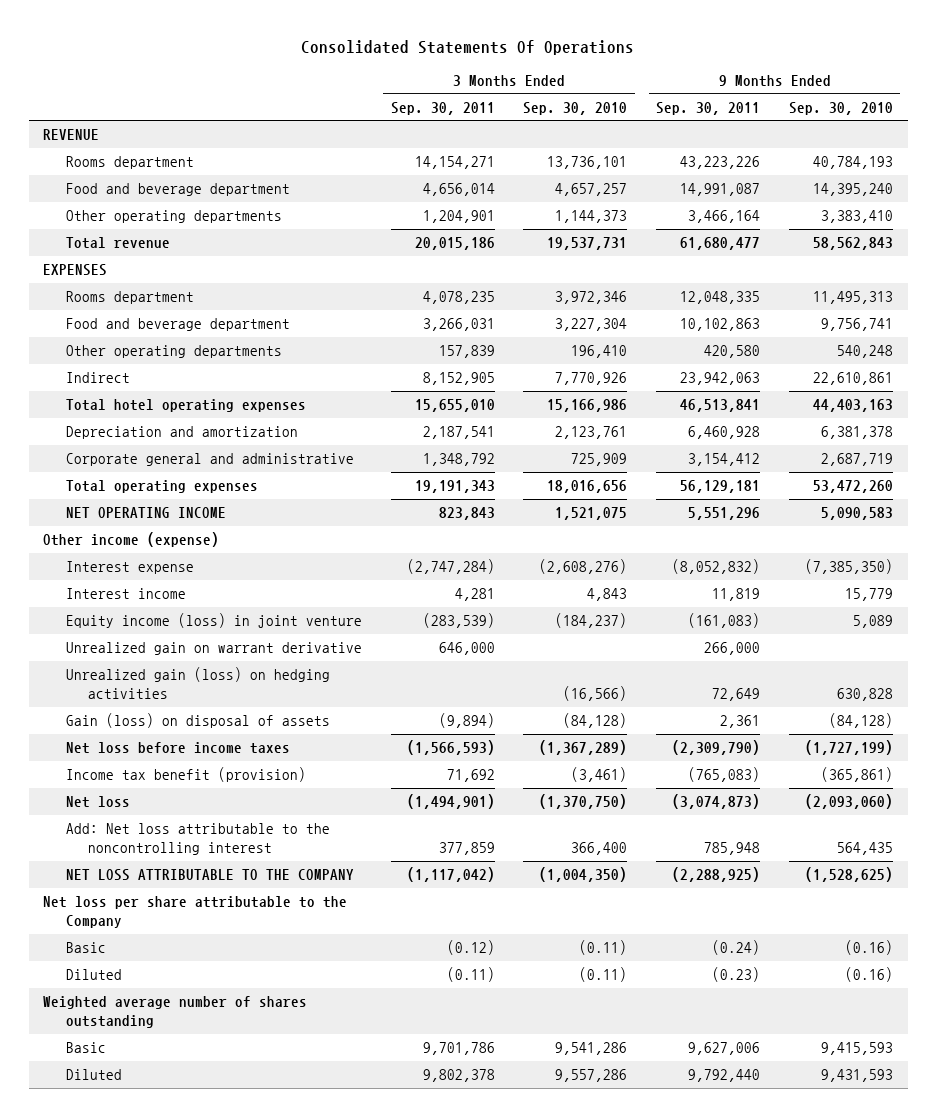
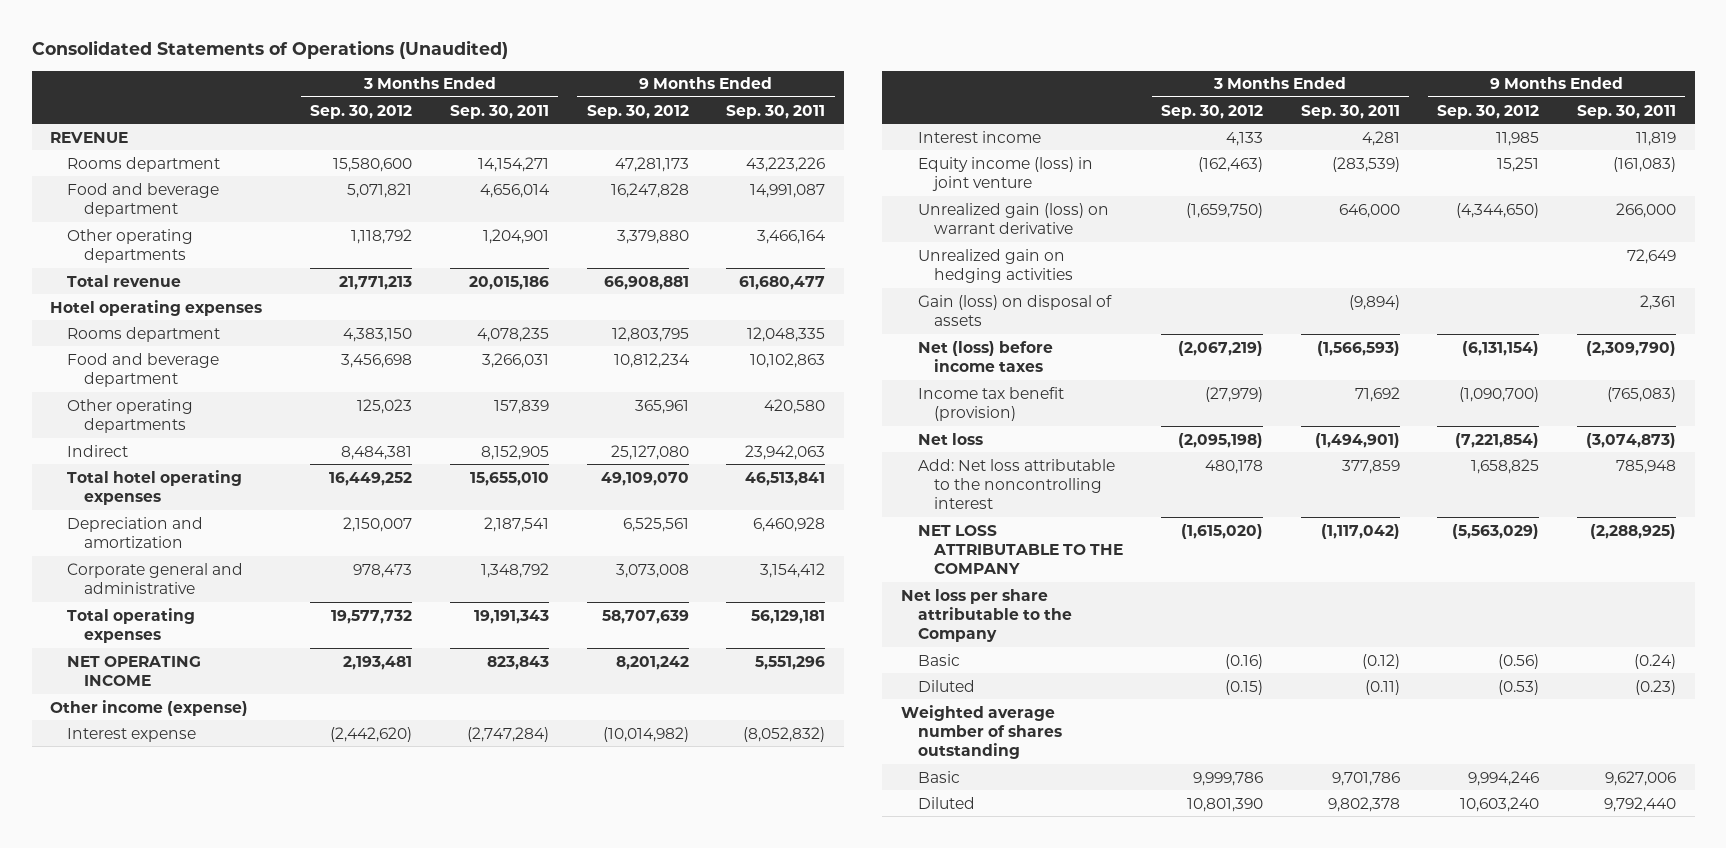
- Consolidated Statements Of Operations
+ Consolidated Statements of Operations (Unaudited)
- | 3 Months Ended Sep. 30, 2011 | 3 Months Ended Sep. 30, 2010 | 9 Months Ended Sep. 30, 2011 | 9 Months Ended Sep. 30, 2010
+ | 3 Months Ended Sep. 30, 2012 | 3 Months Ended Sep. 30, 2011 | 9 Months Ended Sep. 30, 2012 | 9 Months Ended Sep. 30, 2011
- EXPENSES
+ Hotel operating expenses
- Unrealized gain on warrant derivative | 646,000 | | 266,000 |
- Unrealized gain (loss) on hedging activities | | (16,566) | 72,649 | 630,828
+ Unrealized gain (loss) on warrant derivative | (1,659,750) | 646,000 | (4,344,650) | 266,000
+ Unrealized gain on hedging activities | | | | 72,649
- Net loss before income taxes | (1,566,593) | (1,367,289) | (2,309,790) | (1,727,199)
+ Net (loss) before income taxes | (2,067,219) | (1,566,593) | (6,131,154) | (2,309,790)

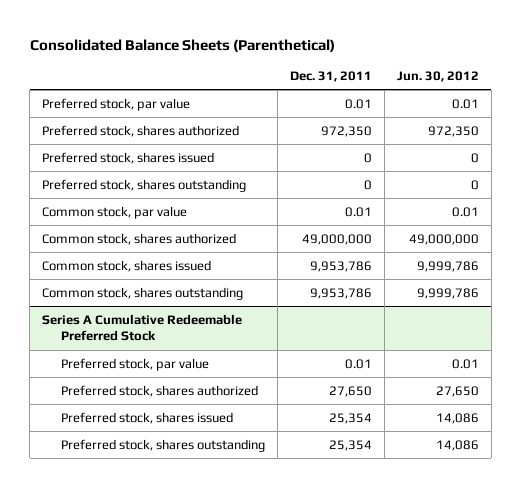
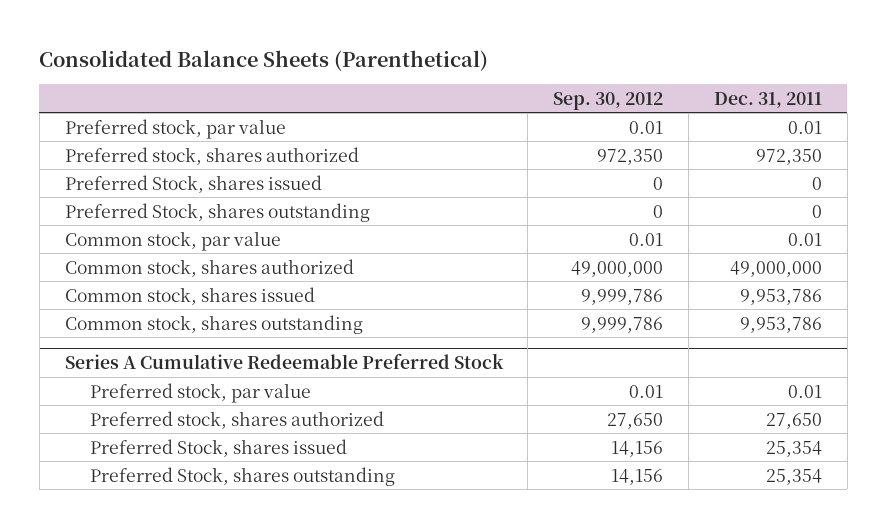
- | Dec. 31, 2011 | Jun. 30, 2012
+ | Sep. 30, 2012 | Dec. 31, 2011
- Preferred stock, shares issued | 0 | 0
- Preferred stock, shares outstanding | 0 | 0
+ Preferred Stock, shares issued | 0 | 0
+ Preferred Stock, shares outstanding | 0 | 0
@ Series A Cumulative Redeemable Preferred Stock
- Preferred stock, shares issued | 25,354 | 14,086
- Preferred stock, shares outstanding | 25,354 | 14,086
+ Preferred Stock, shares issued | 14,156 | 25,354
+ Preferred Stock, shares outstanding | 14,156 | 25,354

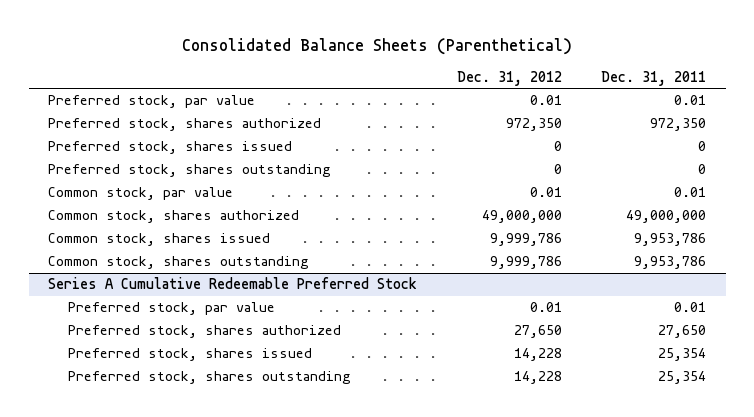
- | Sep. 30, 2012 | Dec. 31, 2011
+ | Dec. 31, 2012 | Dec. 31, 2011
- Preferred Stock, shares issued | 0 | 0
- Preferred Stock, shares outstanding | 0 | 0
+ Preferred stock, shares issued | 0 | 0
+ Preferred stock, shares outstanding | 0 | 0
@ Series A Cumulative Redeemable Preferred Stock
- Preferred Stock, shares issued | 14,156 | 25,354
- Preferred Stock, shares outstanding | 14,156 | 25,354
+ Preferred stock, shares issued | 14,228 | 25,354
+ Preferred stock, shares outstanding | 14,228 | 25,354

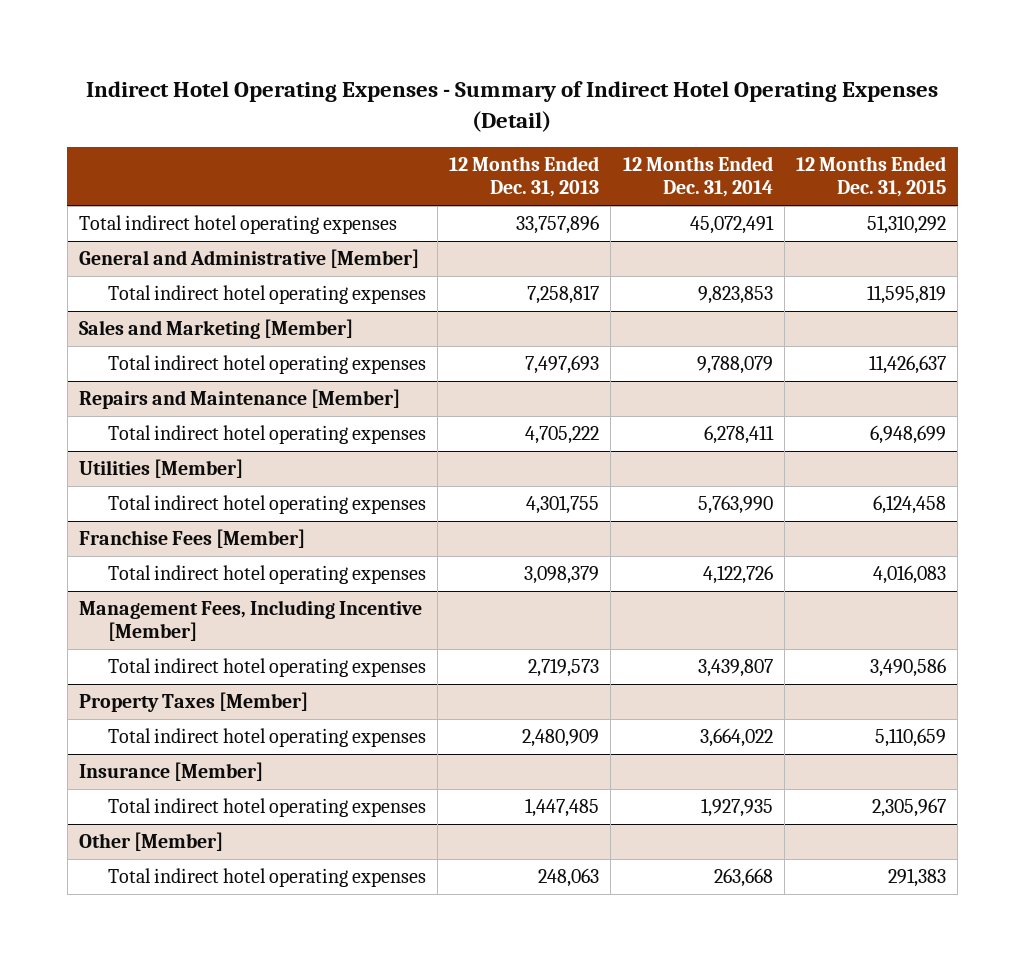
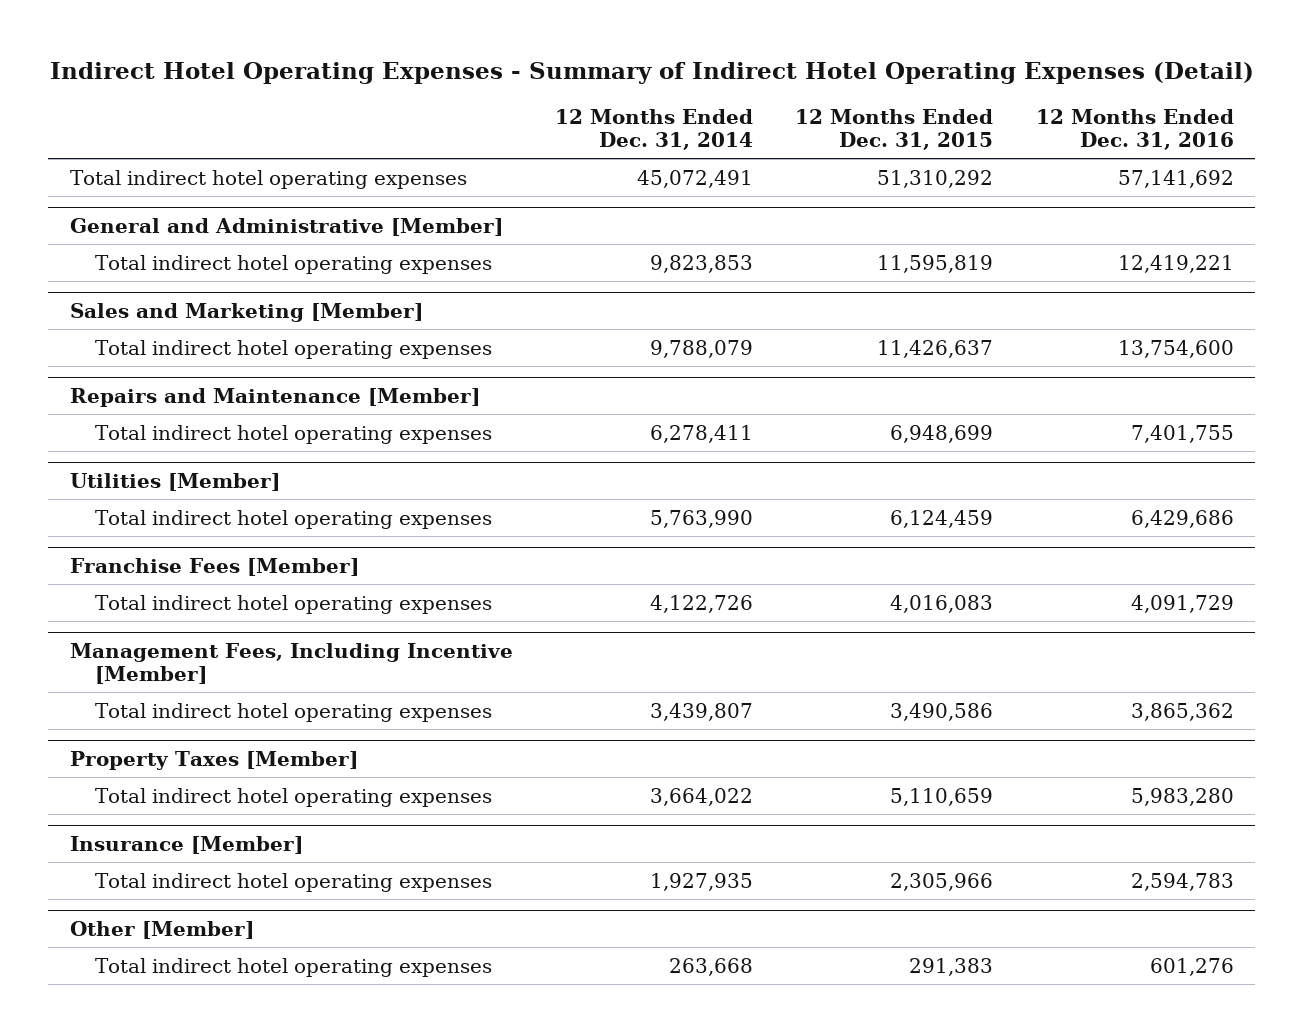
- | 12 Months Ended Dec. 31, 2013 | 12 Months Ended Dec. 31, 2014 | 12 Months Ended Dec. 31, 2015
+ | 12 Months Ended Dec. 31, 2014 | 12 Months Ended Dec. 31, 2015 | 12 Months Ended Dec. 31, 2016
@ Utilities [Member]
- Total indirect hotel operating expenses | 4,301,755 | 5,763,990 | 6,124,458
+ Total indirect hotel operating expenses | 5,763,990 | 6,124,459 | 6,429,686
@ Insurance [Member]
- Total indirect hotel operating expenses | 1,447,485 | 1,927,935 | 2,305,967
+ Total indirect hotel operating expenses | 1,927,935 | 2,305,966 | 2,594,783

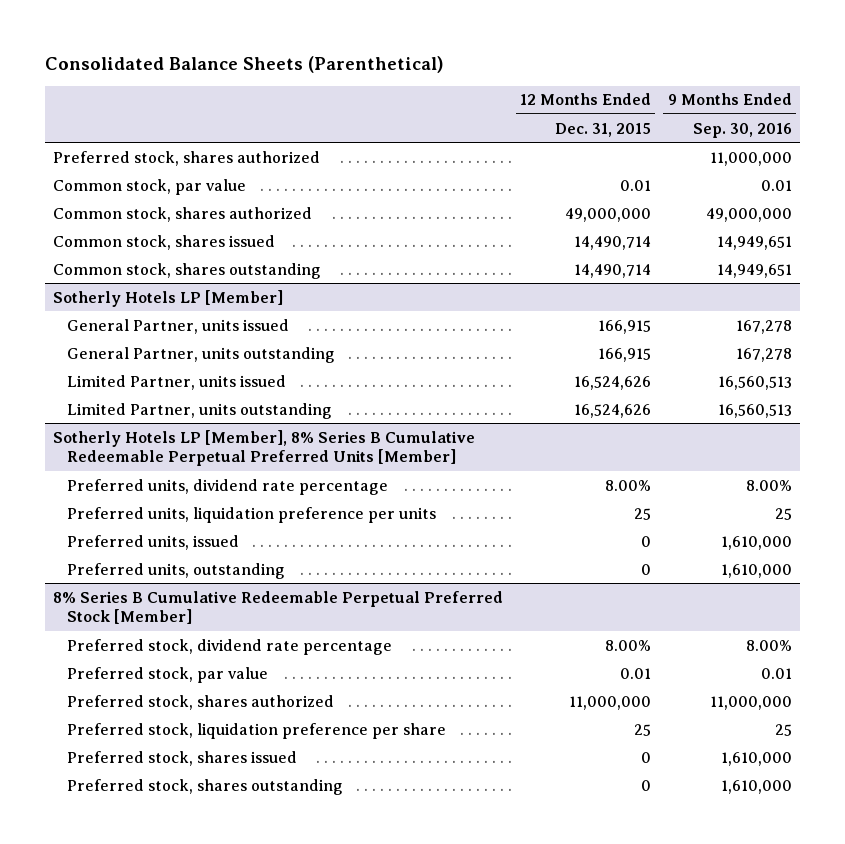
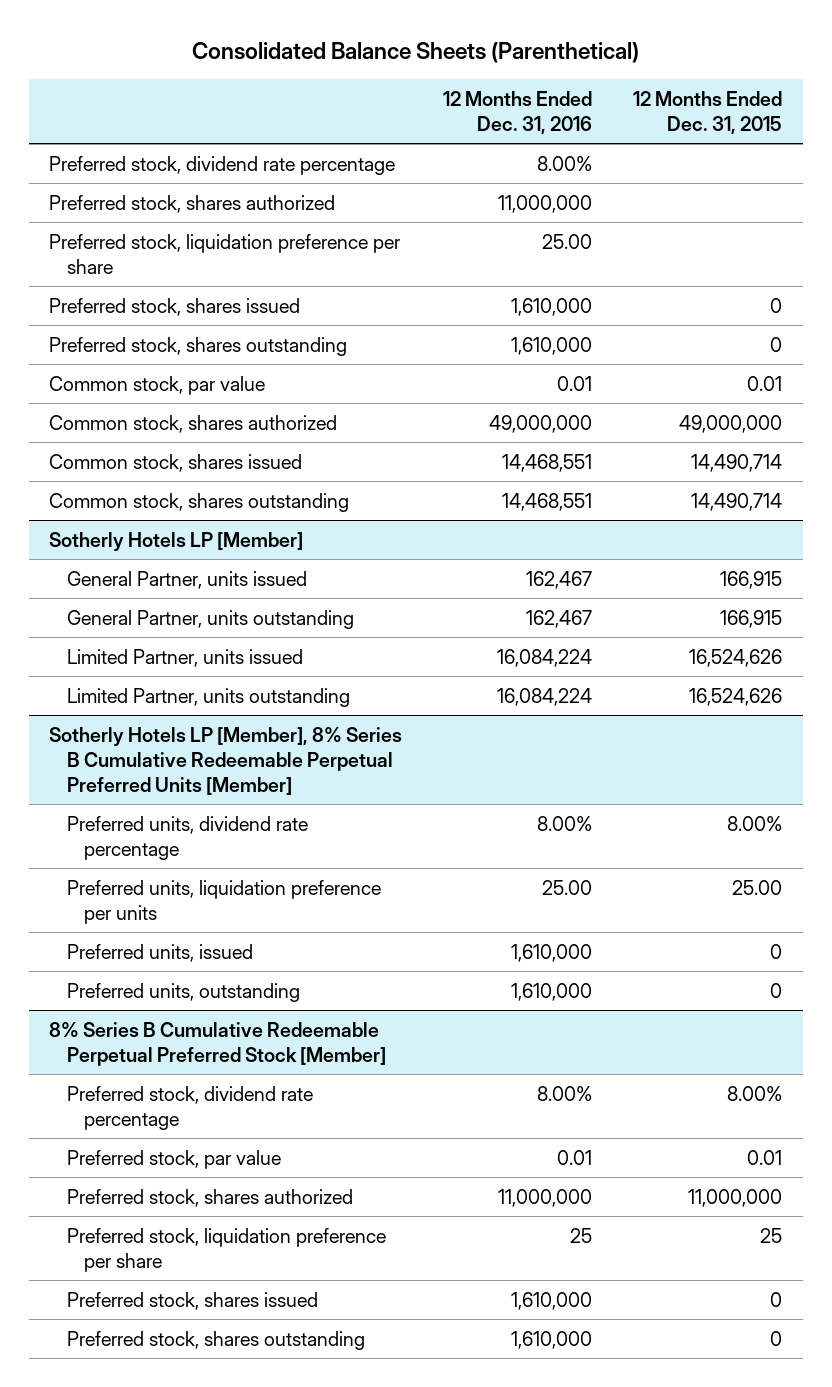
- | 12 Months Ended Dec. 31, 2015 | 9 Months Ended Sep. 30, 2016
+ | 12 Months Ended Dec. 31, 2016 | 12 Months Ended Dec. 31, 2015
+ Preferred stock, dividend rate percentage | 8.00% |
+ Preferred stock, liquidation preference per share | 25.00 |
+ Preferred stock, shares issued | 1,610,000 | 0
+ Preferred stock, shares outstanding | 1,610,000 | 0
@ Sotherly Hotels LP [Member], 8% Series B Cumulative Redeemable Perpetual Preferred Units [Member]
- Preferred units, liquidation preference per units | 25 | 25
+ Preferred units, liquidation preference per units | 25.00 | 25.00

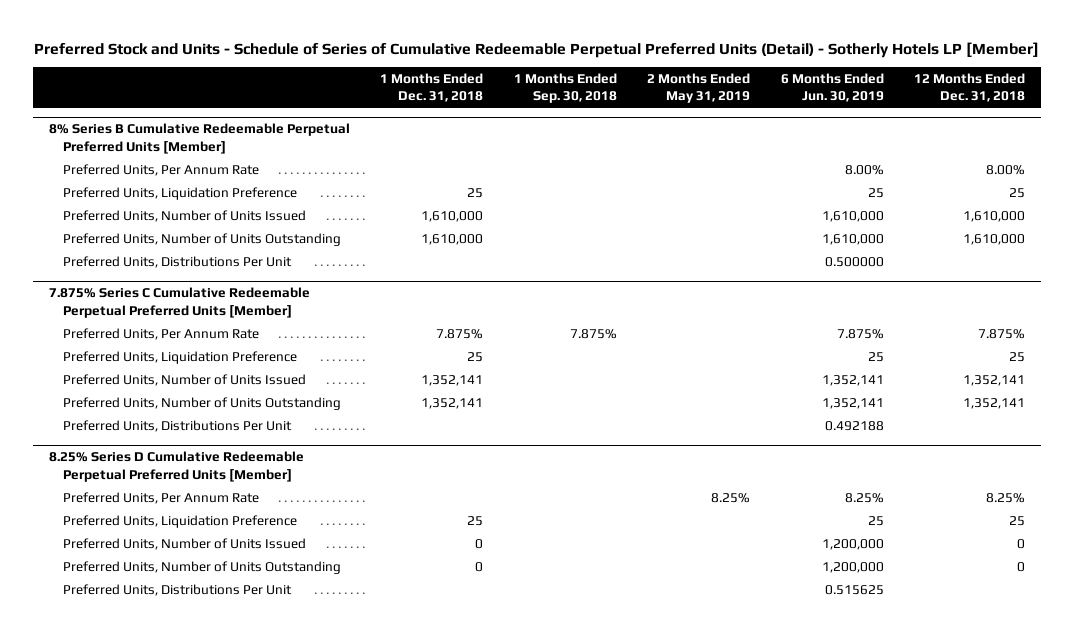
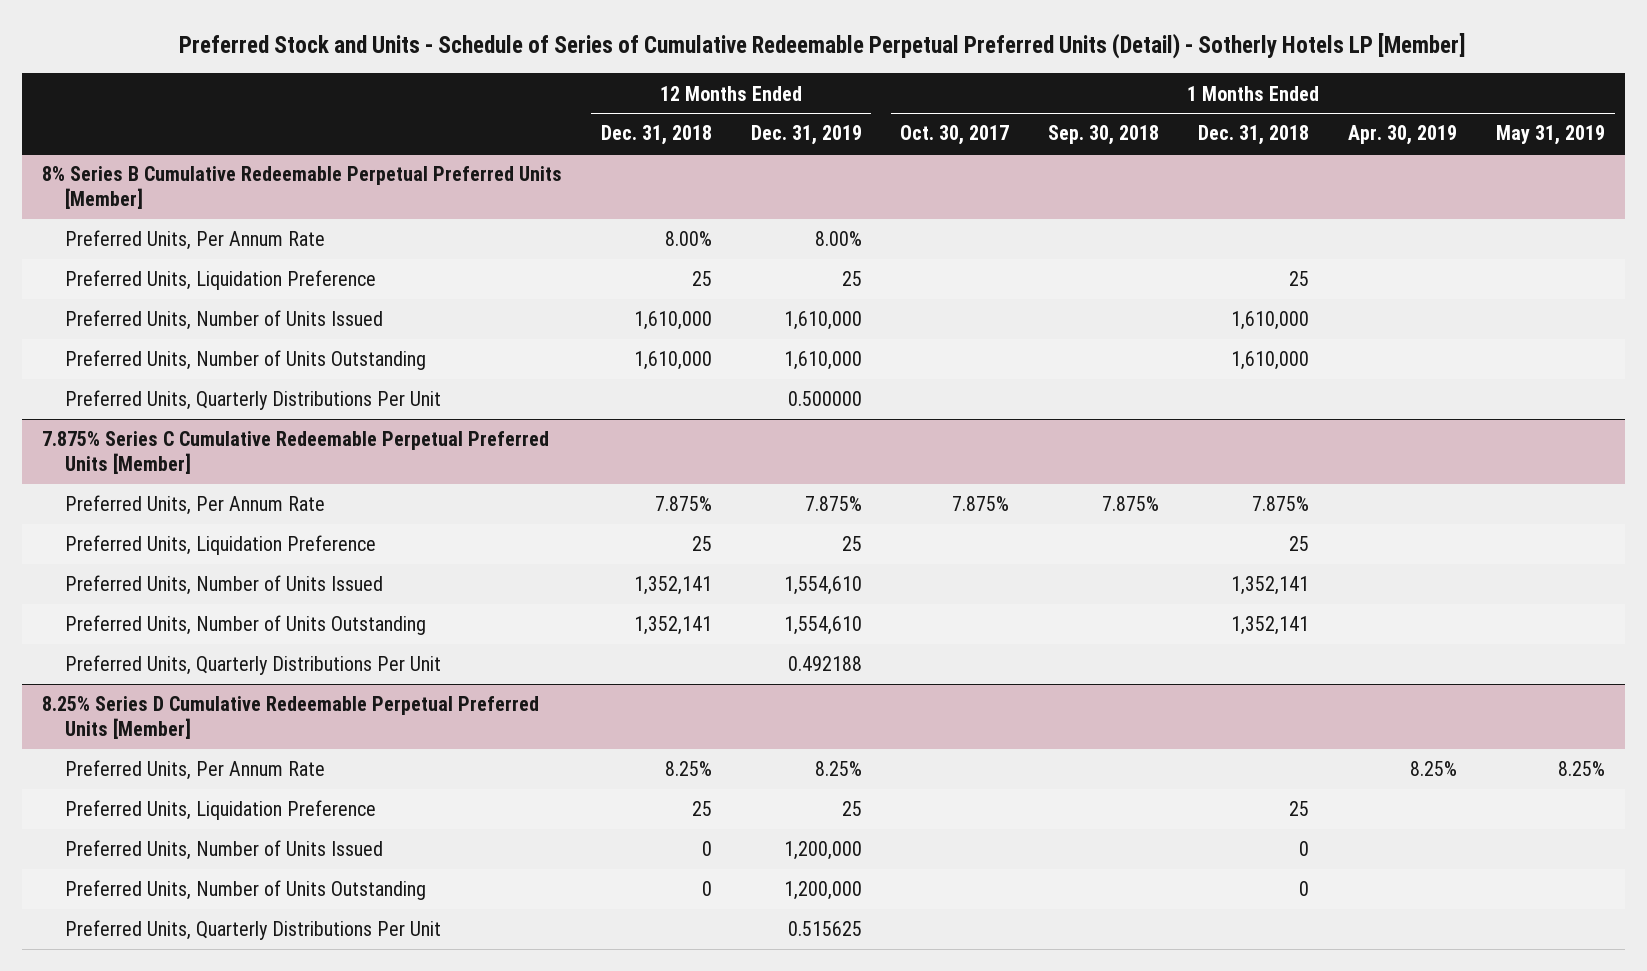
- | 1 Months Ended Dec. 31, 2018 | 1 Months Ended Sep. 30, 2018 | 2 Months Ended May 31, 2019 | 6 Months Ended Jun. 30, 2019 | 12 Months Ended Dec. 31, 2018
+ | 12 Months Ended Dec. 31, 2018 | 12 Months Ended Dec. 31, 2019 | 1 Months Ended Oct. 30, 2017 | 1 Months Ended Sep. 30, 2018 | 1 Months Ended Dec. 31, 2018 | 1 Months Ended Apr. 30, 2019 | 1 Months Ended May 31, 2019
@ 8% Series B Cumulative Redeemable Perpetual Preferred Units [Member]
- Preferred Units, Distributions Per Unit | | | | 0.500000 |
+ Preferred Units, Quarterly Distributions Per Unit | | 0.500000 | | | | |
@ 7.875% Series C Cumulative Redeemable Perpetual Preferred Units [Member]
- Preferred Units, Distributions Per Unit | | | | 0.492188 |
+ Preferred Units, Quarterly Distributions Per Unit | | 0.492188 | | | | |
@ 8.25% Series D Cumulative Redeemable Perpetual Preferred Units [Member]
- Preferred Units, Distributions Per Unit | | | | 0.515625 |
+ Preferred Units, Quarterly Distributions Per Unit | | 0.515625 | | | | |

